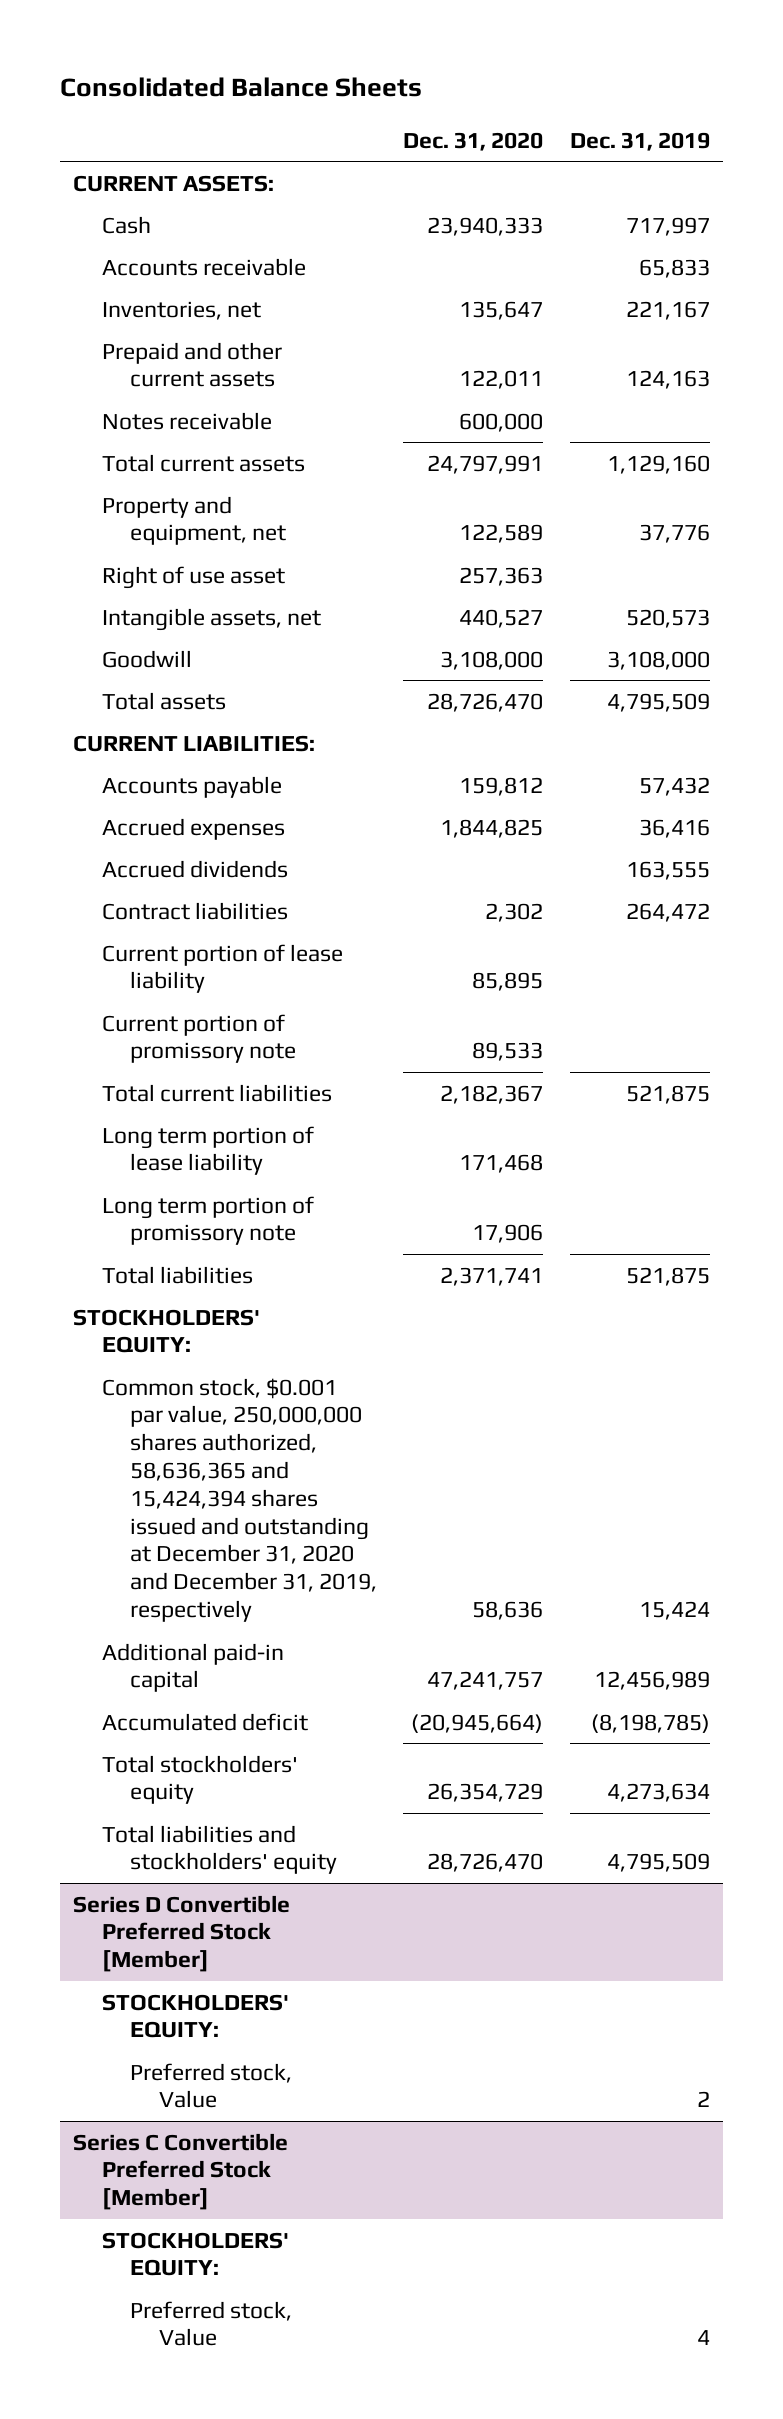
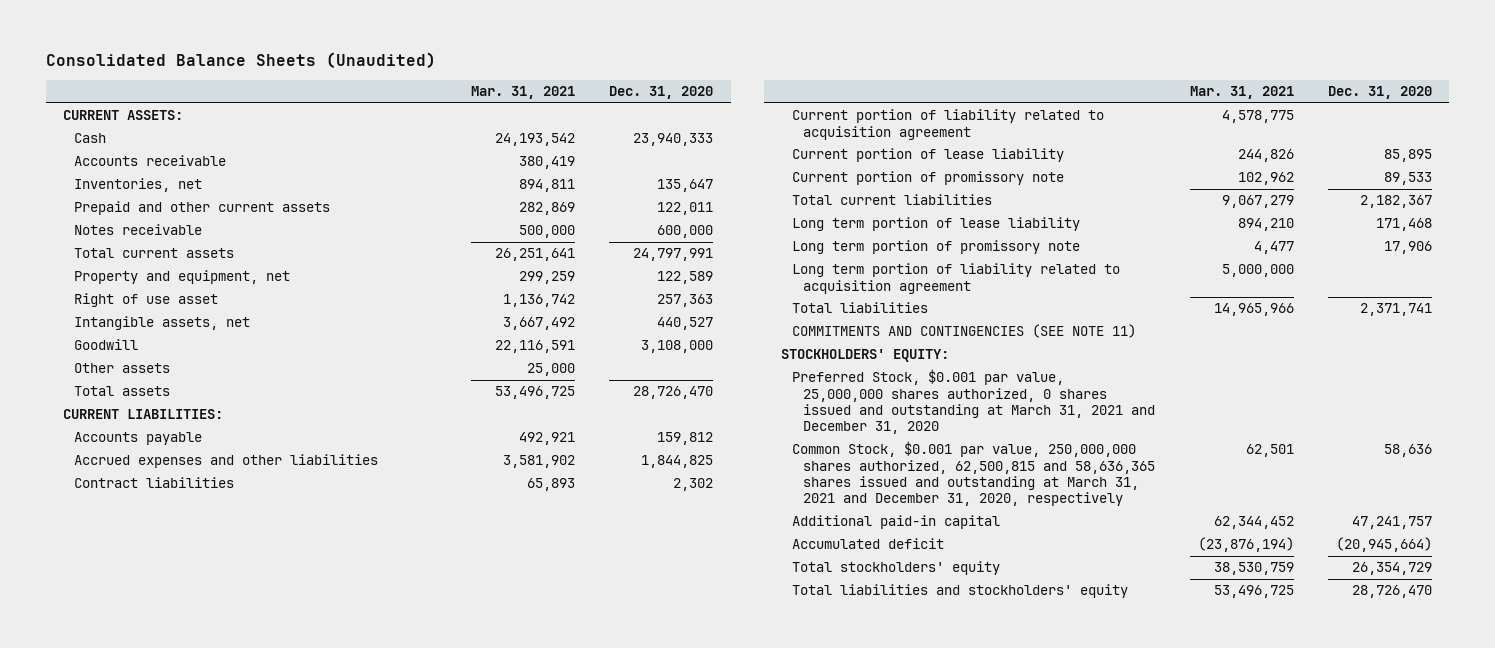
- Consolidated Balance Sheets
+ Consolidated Balance Sheets (Unaudited)
- | Dec. 31, 2020 | Dec. 31, 2019
+ | Mar. 31, 2021 | Dec. 31, 2020
+ Other assets | 25,000 |
- Accrued expenses | 1,844,825 | 36,416
- Accrued dividends | | 163,555
+ Accrued expenses and other liabilities | 3,581,902 | 1,844,825
+ Current portion of liability related to acquisition agreement | 4,578,775 |
+ Long term portion of liability related to acquisition agreement | 5,000,000 |
+ COMMITMENTS AND CONTINGENCIES (SEE NOTE 11)
- Common stock, $0.001 par value, 250,000,000 shares authorized, 58,636,365 and 15,424,394 shares issued and outstanding at December 31, 2020 and December 31, 2019, respectively | 58,636 | 15,424
+ Preferred Stock, $0.001 par value, 25,000,000 shares authorized, 0 shares issued and outstanding at March 31, 2021 and December 31, 2020
+ Common Stock, $0.001 par value, 250,000,000 shares authorized, 62,500,815 and 58,636,365 shares issued and outstanding at March 31, 2021 and December 31, 2020, respectively | 62,501 | 58,636
- Series D Convertible Preferred Stock [Member]
- STOCKHOLDERS' EQUITY:
- Preferred stock, Value | | 2
- Series C Convertible Preferred Stock [Member]
- STOCKHOLDERS' EQUITY:
- Preferred stock, Value | | 4

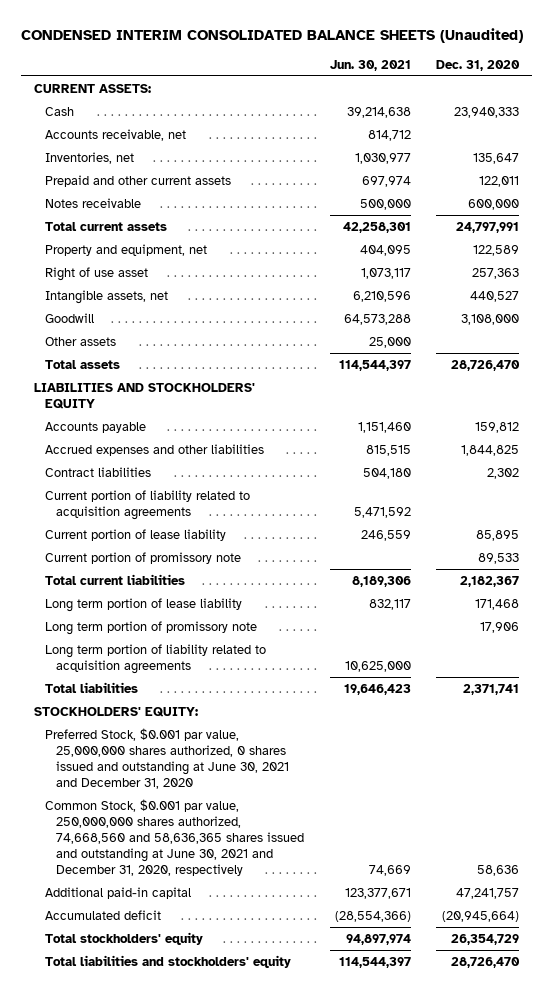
- Consolidated Balance Sheets (Unaudited)
+ CONDENSED INTERIM CONSOLIDATED BALANCE SHEETS (Unaudited)
- | Mar. 31, 2021 | Dec. 31, 2020
+ | Jun. 30, 2021 | Dec. 31, 2020
- Accounts receivable | 380,419 |
+ Accounts receivable, net | 814,712 |
- CURRENT LIABILITIES:
+ LIABILITIES AND STOCKHOLDERS' EQUITY
- Current portion of liability related to acquisition agreement | 4,578,775 |
+ Current portion of liability related to acquisition agreements | 5,471,592 |
- Long term portion of liability related to acquisition agreement | 5,000,000 |
+ Long term portion of liability related to acquisition agreements | 10,625,000 |
- COMMITMENTS AND CONTINGENCIES (SEE NOTE 11)
- Preferred Stock, $0.001 par value, 25,000,000 shares authorized, 0 shares issued and outstanding at March 31, 2021 and December 31, 2020
- Common Stock, $0.001 par value, 250,000,000 shares authorized, 62,500,815 and 58,636,365 shares issued and outstanding at March 31, 2021 and December 31, 2020, respectively | 62,501 | 58,636
+ Preferred Stock, $0.001 par value, 25,000,000 shares authorized, 0 shares issued and outstanding at June 30, 2021 and December 31, 2020
+ Common Stock, $0.001 par value, 250,000,000 shares authorized, 74,668,560 and 58,636,365 shares issued and outstanding at June 30, 2021 and December 31, 2020, respectively | 74,669 | 58,636

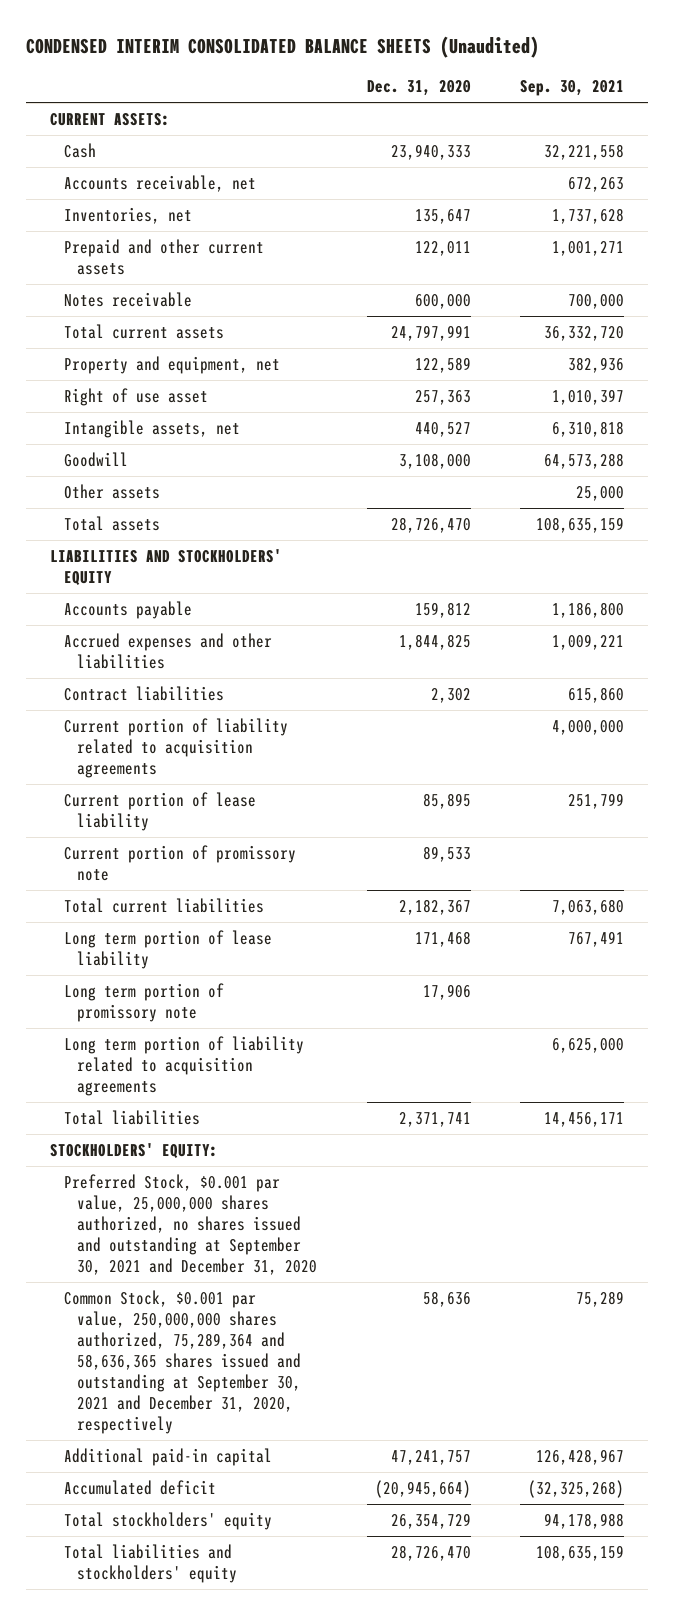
- | Jun. 30, 2021 | Dec. 31, 2020
+ | Dec. 31, 2020 | Sep. 30, 2021
- Preferred Stock, $0.001 par value, 25,000,000 shares authorized, 0 shares issued and outstanding at June 30, 2021 and December 31, 2020
- Common Stock, $0.001 par value, 250,000,000 shares authorized, 74,668,560 and 58,636,365 shares issued and outstanding at June 30, 2021 and December 31, 2020, respectively | 74,669 | 58,636
+ Preferred Stock, $0.001 par value, 25,000,000 shares authorized, no shares issued and outstanding at September 30, 2021 and December 31, 2020
+ Common Stock, $0.001 par value, 250,000,000 shares authorized, 75,289,364 and 58,636,365 shares issued and outstanding at September 30, 2021 and December 31, 2020, respectively | 58,636 | 75,289

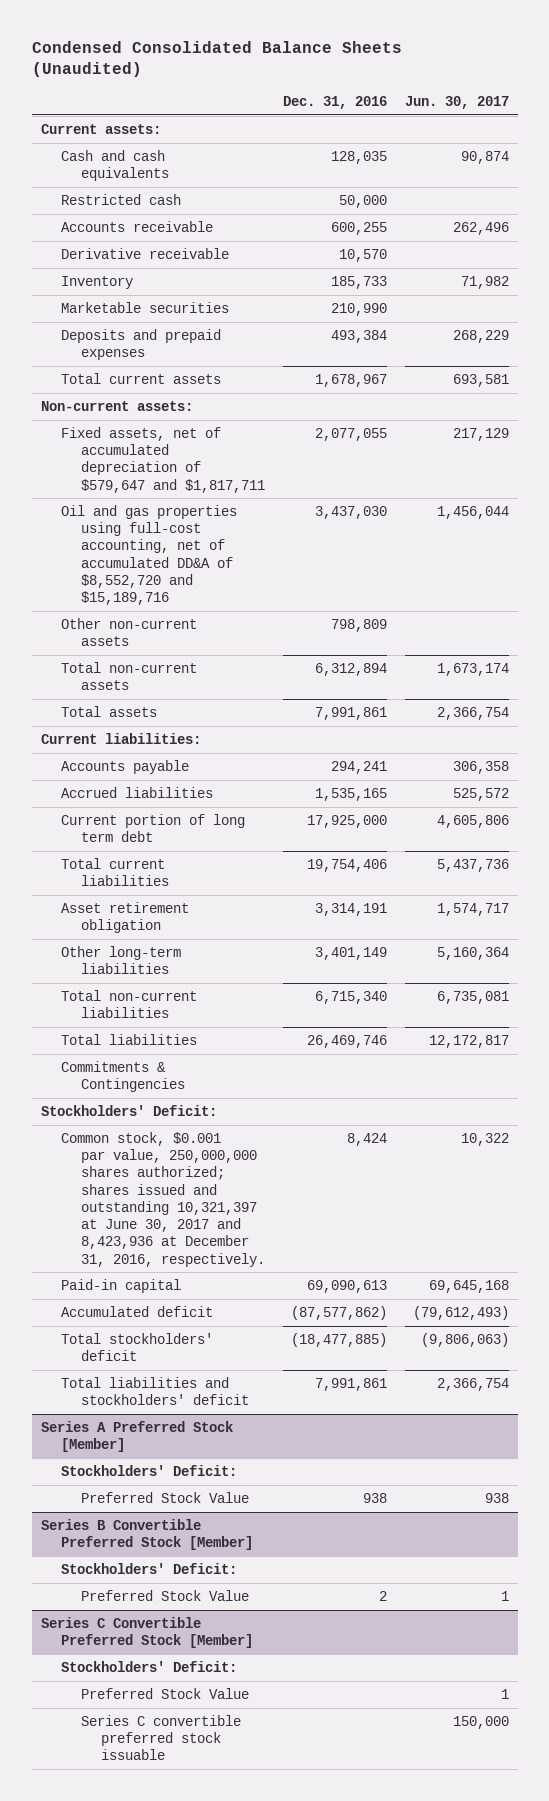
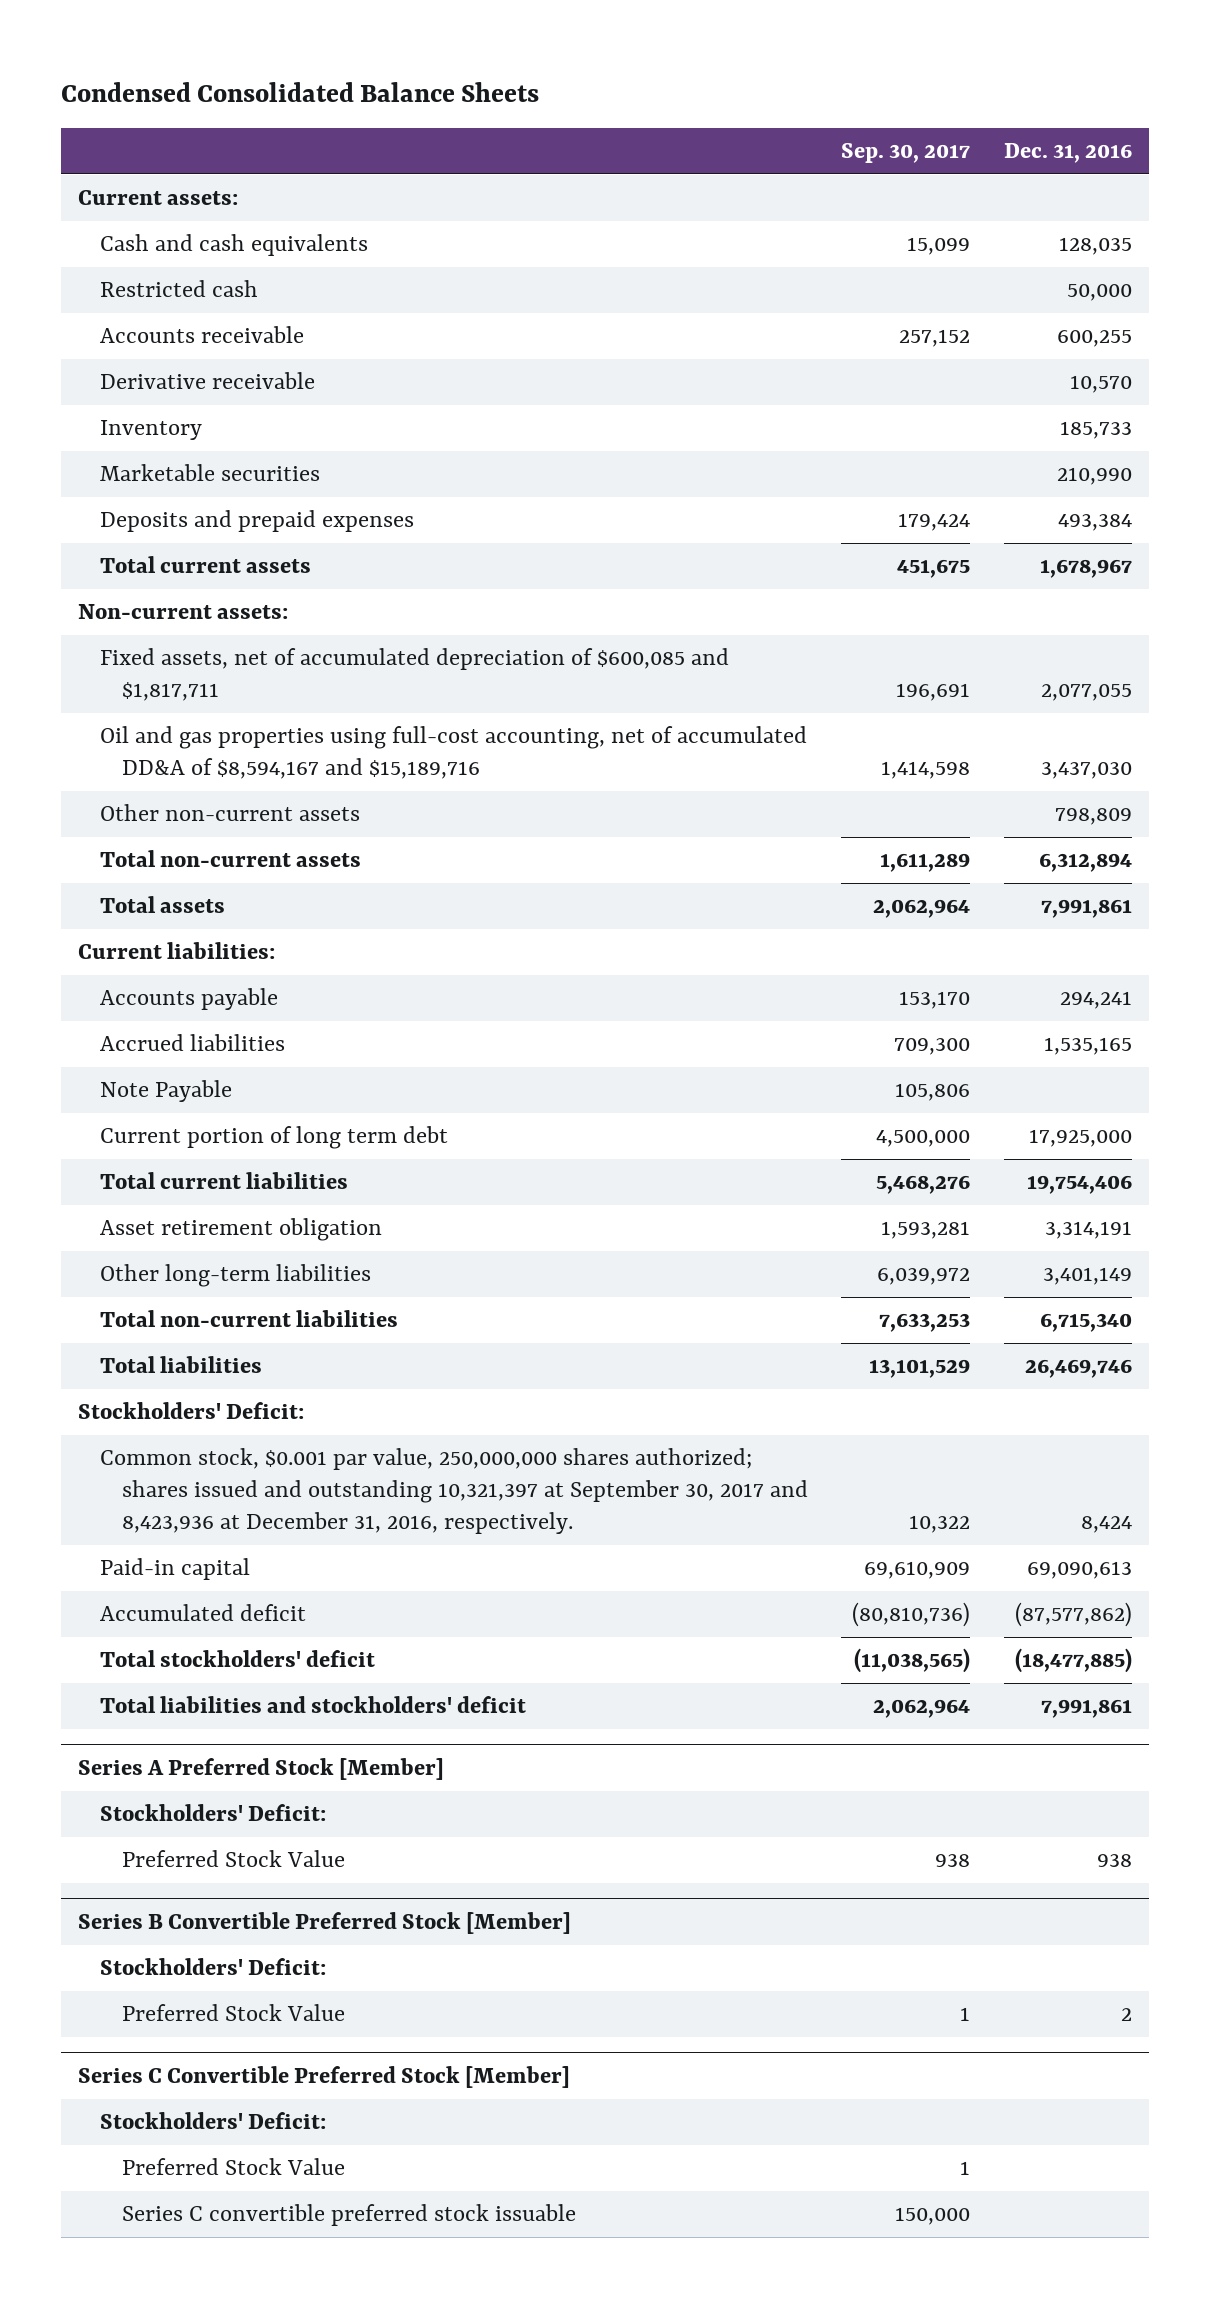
- Condensed Consolidated Balance Sheets (Unaudited)
+ Condensed Consolidated Balance Sheets
- | Dec. 31, 2016 | Jun. 30, 2017
+ | Sep. 30, 2017 | Dec. 31, 2016
- Fixed assets, net of accumulated depreciation of $579,647 and $1,817,711 | 2,077,055 | 217,129
- Oil and gas properties using full-cost accounting, net of accumulated DD&A of $8,552,720 and $15,189,716 | 3,437,030 | 1,456,044
+ Fixed assets, net of accumulated depreciation of $600,085 and $1,817,711 | 196,691 | 2,077,055
+ Oil and gas properties using full-cost accounting, net of accumulated DD&A of $8,594,167 and $15,189,716 | 1,414,598 | 3,437,030
+ Note Payable | 105,806 |
- Commitments & Contingencies
- Common stock, $0.001 par value, 250,000,000 shares authorized; shares issued and outstanding 10,321,397 at June 30, 2017 and 8,423,936 at December 31, 2016, respectively. | 8,424 | 10,322
+ Common stock, $0.001 par value, 250,000,000 shares authorized; shares issued and outstanding 10,321,397 at September 30, 2017 and 8,423,936 at December 31, 2016, respectively. | 10,322 | 8,424

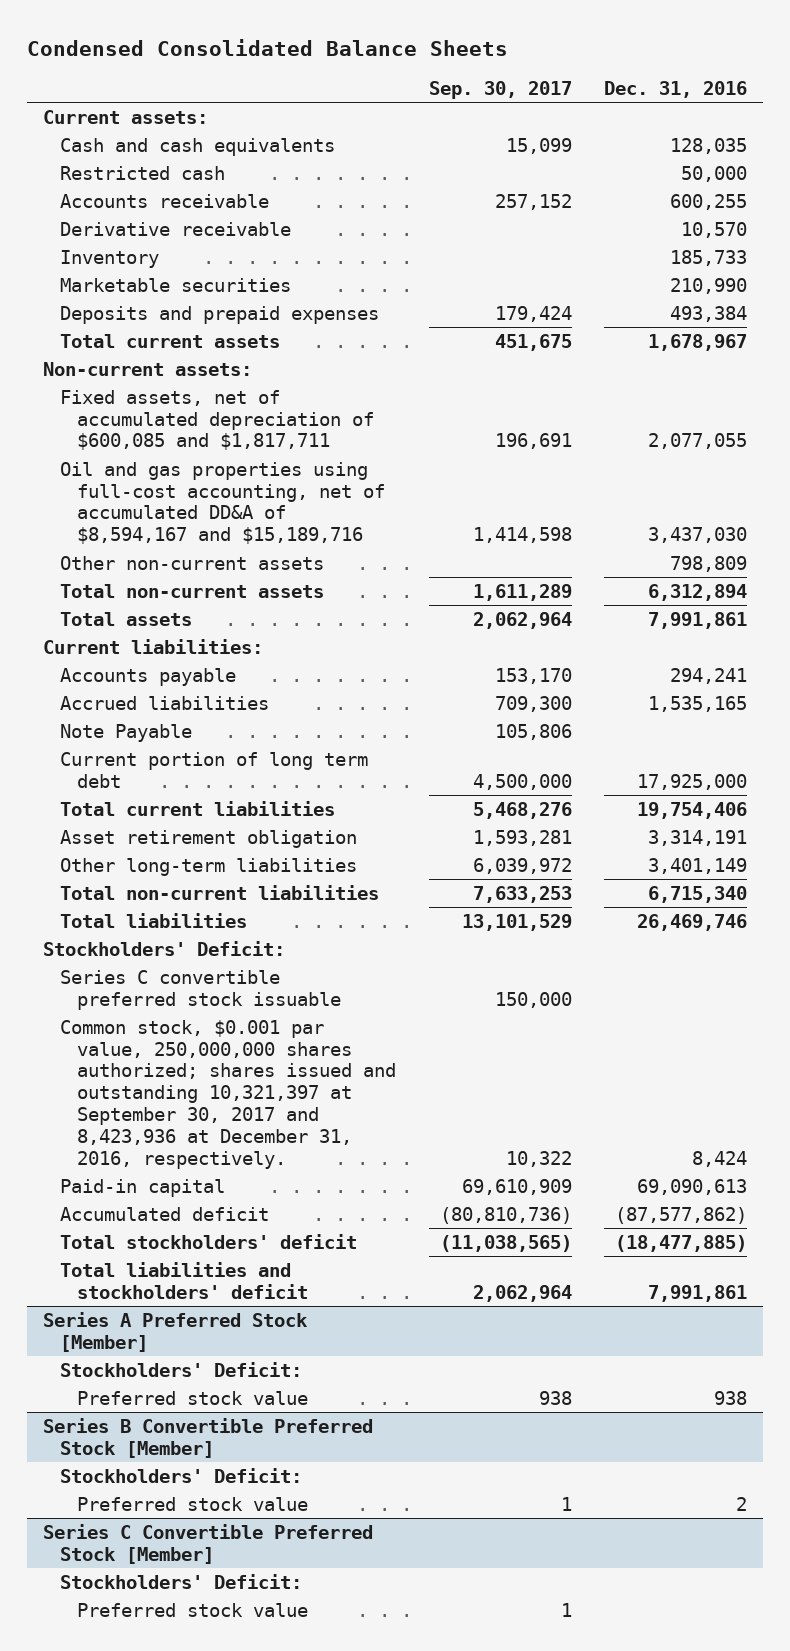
+ Series C convertible preferred stock issuable | 150,000 |
@ Series A Preferred Stock [Member]
- Preferred Stock Value | 938 | 938
+ Preferred stock value | 938 | 938
@ Series B Convertible Preferred Stock [Member]
- Preferred Stock Value | 1 | 2
+ Preferred stock value | 1 | 2
@ Series C Convertible Preferred Stock [Member]
- Preferred Stock Value | 1 |
- Series C convertible preferred stock issuable | 150,000 |
+ Preferred stock value | 1 |

